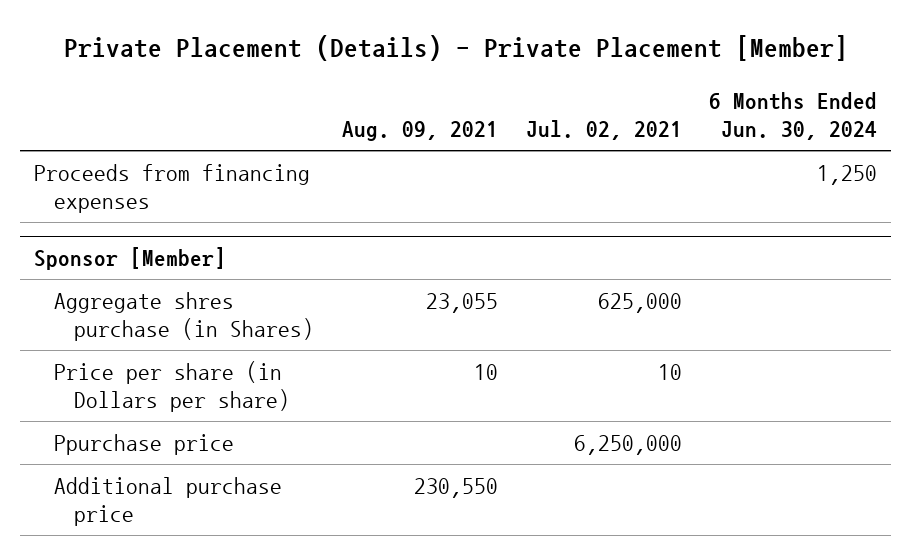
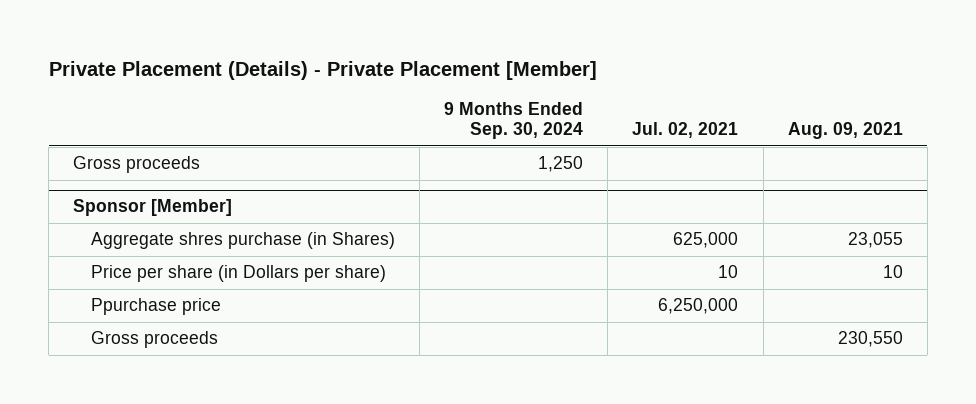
- | Aug. 09, 2021 | Jul. 02, 2021 | 6 Months Ended Jun. 30, 2024
+ | 9 Months Ended Sep. 30, 2024 | Jul. 02, 2021 | Aug. 09, 2021
- Proceeds from financing expenses | | | 1,250
+ Gross proceeds | 1,250 | |
@ Sponsor [Member]
- Additional purchase price | 230,550 | |
+ Gross proceeds | | | 230,550

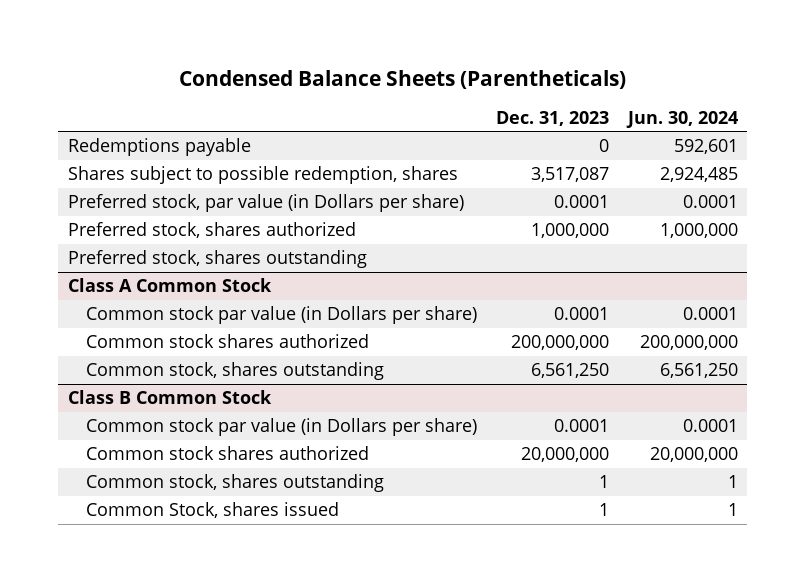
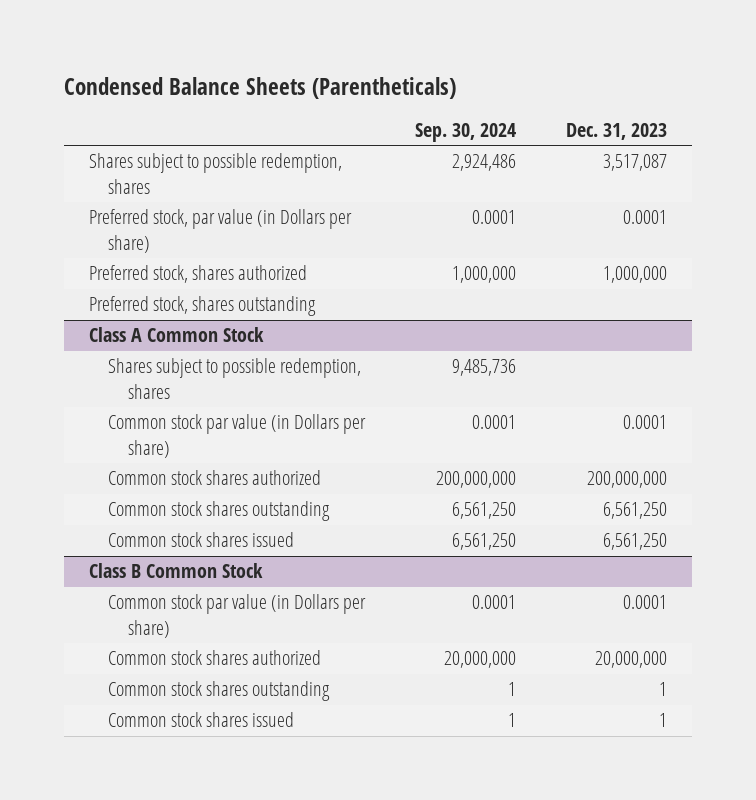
- | Dec. 31, 2023 | Jun. 30, 2024
+ | Sep. 30, 2024 | Dec. 31, 2023
- Redemptions payable | 0 | 592,601
@ Class A Common Stock
+ Shares subject to possible redemption, shares | 9,485,736 |
- Common stock, shares outstanding | 6,561,250 | 6,561,250
+ Common stock shares outstanding | 6,561,250 | 6,561,250
+ Common stock shares issued | 6,561,250 | 6,561,250
@ Class B Common Stock
- Common stock, shares outstanding | 1 | 1
- Common Stock, shares issued | 1 | 1
+ Common stock shares outstanding | 1 | 1
+ Common stock shares issued | 1 | 1

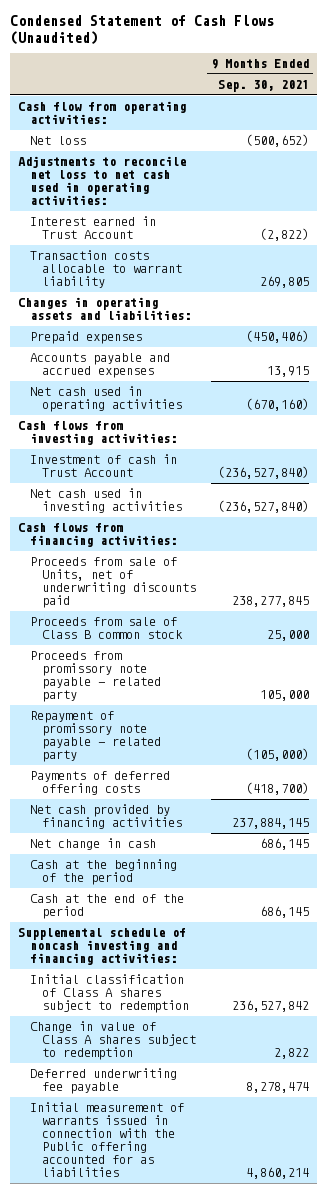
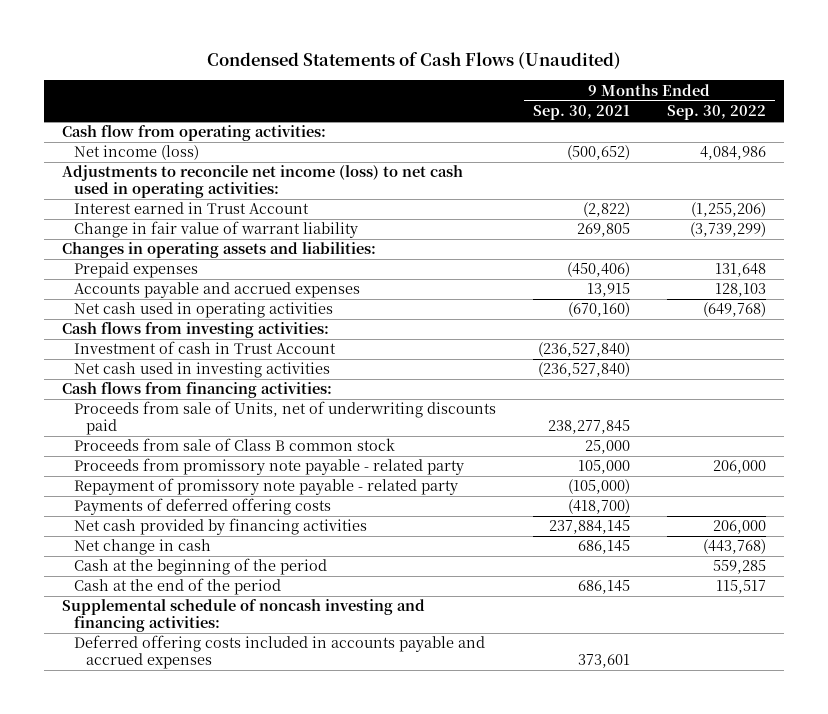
- Condensed Statement of Cash Flows (Unaudited)
+ Condensed Statements of Cash Flows (Unaudited)
- | 9 Months Ended Sep. 30, 2021
+ | 9 Months Ended Sep. 30, 2021 | 9 Months Ended Sep. 30, 2022
- Net loss | (500,652)
- Adjustments to reconcile net loss to net cash used in operating activities:
+ Net income (loss) | (500,652) | 4,084,986
+ Adjustments to reconcile net income (loss) to net cash used in operating activities:
- Transaction costs allocable to warrant liability | 269,805
+ Change in fair value of warrant liability | 269,805 | (3,739,299)
- Initial classification of Class A shares subject to redemption | 236,527,842
- Change in value of Class A shares subject to redemption | 2,822
- Deferred underwriting fee payable | 8,278,474
- Initial measurement of warrants issued in connection with the Public offering accounted for as liabilities | 4,860,214
+ Deferred offering costs included in accounts payable and accrued expenses | 373,601 |

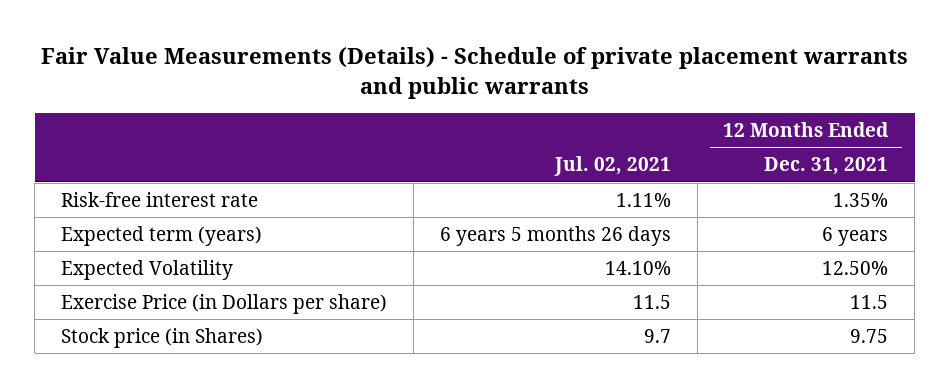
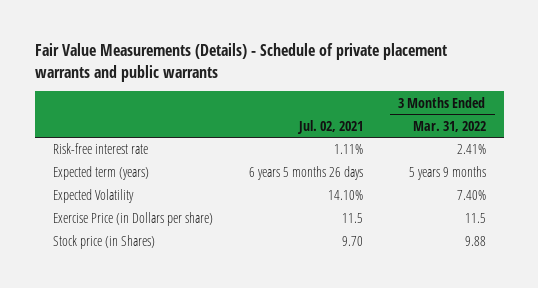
- | Jul. 02, 2021 | 12 Months Ended Dec. 31, 2021
+ | Jul. 02, 2021 | 3 Months Ended Mar. 31, 2022
- Stock price (in Shares) | 9.7 | 9.75
+ Stock price (in Shares) | 9.70 | 9.88

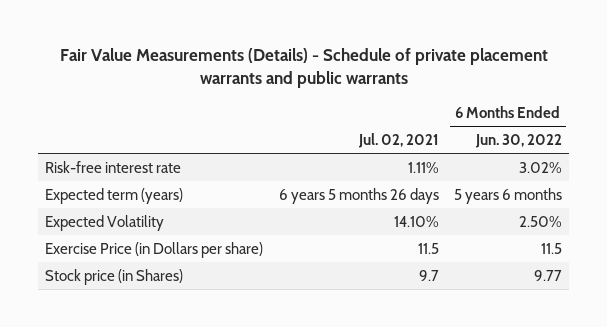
- | Jul. 02, 2021 | 3 Months Ended Mar. 31, 2022
+ | Jul. 02, 2021 | 6 Months Ended Jun. 30, 2022
- Stock price (in Shares) | 9.70 | 9.88
+ Stock price (in Shares) | 9.7 | 9.77

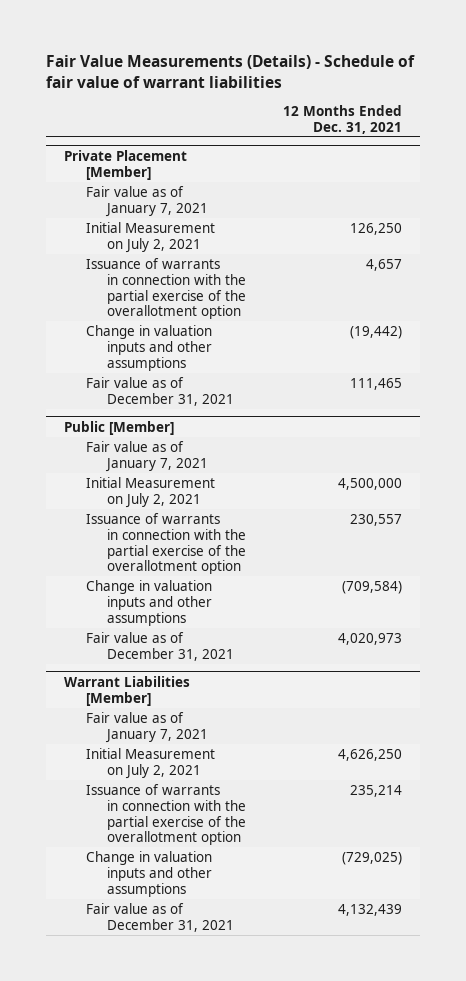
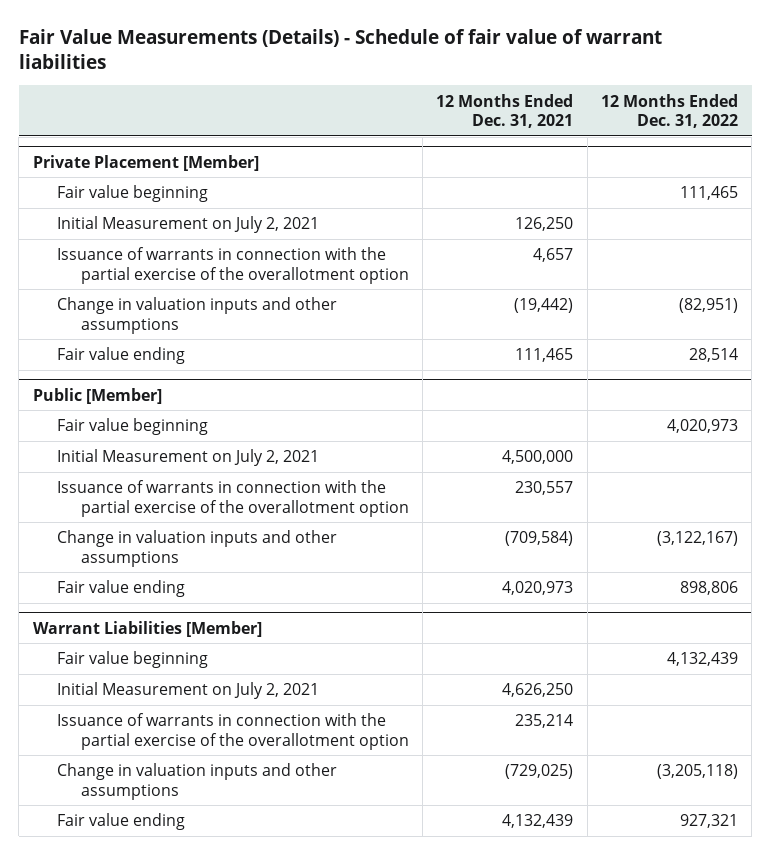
- | 12 Months Ended Dec. 31, 2021
+ | 12 Months Ended Dec. 31, 2021 | 12 Months Ended Dec. 31, 2022
@ Private Placement [Member]
- Fair value as of January 7, 2021
+ Fair value beginning | | 111,465
- Fair value as of December 31, 2021 | 111,465
+ Fair value ending | 111,465 | 28,514
@ Public [Member]
- Fair value as of January 7, 2021
+ Fair value beginning | | 4,020,973
- Fair value as of December 31, 2021 | 4,020,973
+ Fair value ending | 4,020,973 | 898,806
@ Warrant Liabilities [Member]
- Fair value as of January 7, 2021
+ Fair value beginning | | 4,132,439
- Fair value as of December 31, 2021 | 4,132,439
+ Fair value ending | 4,132,439 | 927,321

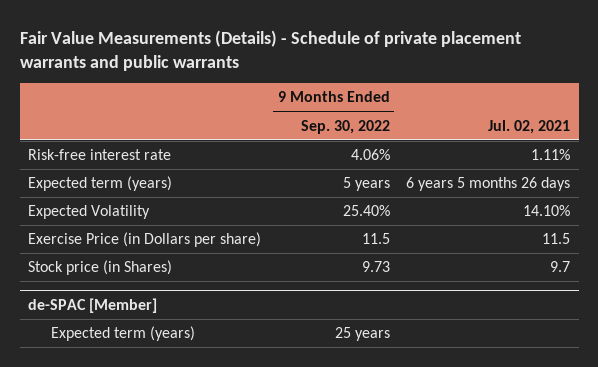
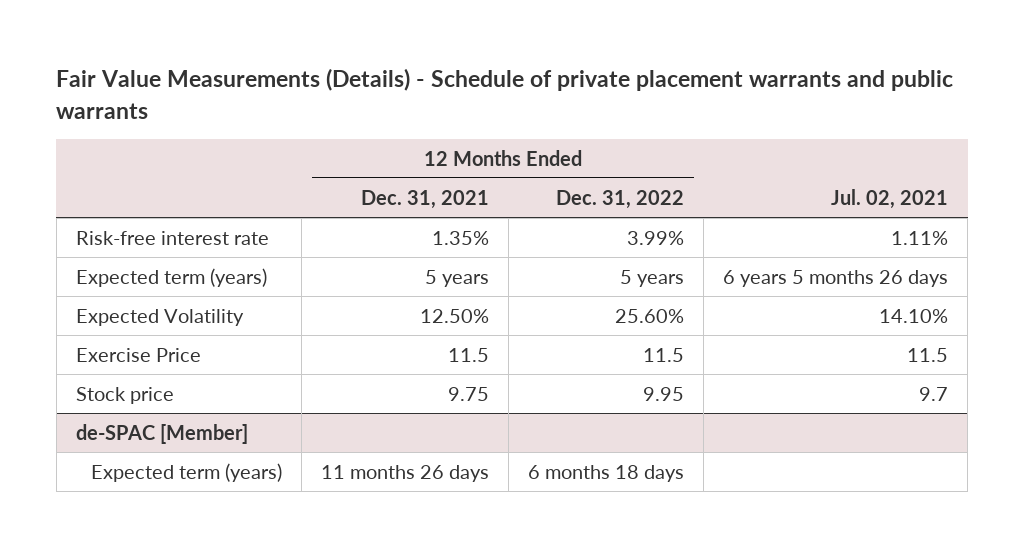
- | 9 Months Ended Sep. 30, 2022 | Jul. 02, 2021
+ | 12 Months Ended Dec. 31, 2021 | 12 Months Ended Dec. 31, 2022 | Jul. 02, 2021
- Exercise Price (in Dollars per share) | 11.5 | 11.5
- Stock price (in Shares) | 9.73 | 9.7
+ Exercise Price | 11.5 | 11.5 | 11.5
+ Stock price | 9.75 | 9.95 | 9.7

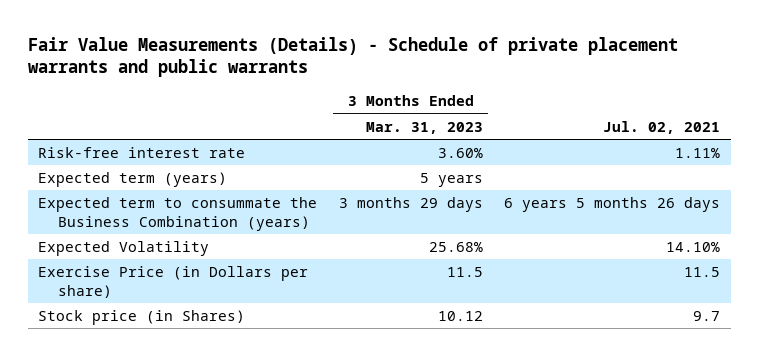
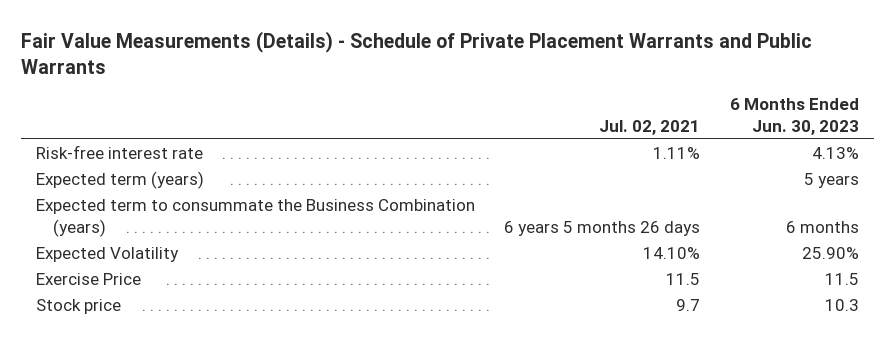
- Fair Value Measurements (Details) - Schedule of private placement warrants and public warrants
+ Fair Value Measurements (Details) - Schedule of Private Placement Warrants and Public Warrants
- | 3 Months Ended Mar. 31, 2023 | Jul. 02, 2021
+ | Jul. 02, 2021 | 6 Months Ended Jun. 30, 2023
- Exercise Price (in Dollars per share) | 11.5 | 11.5
- Stock price (in Shares) | 10.12 | 9.7
+ Exercise Price | 11.5 | 11.5
+ Stock price | 9.7 | 10.3

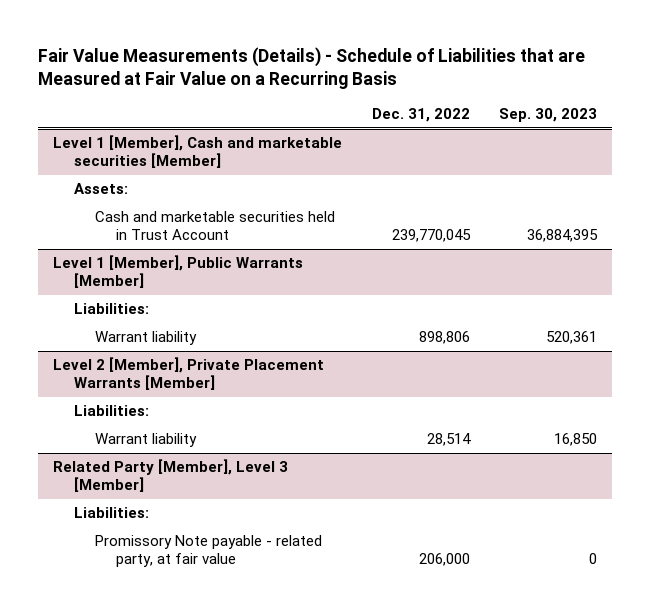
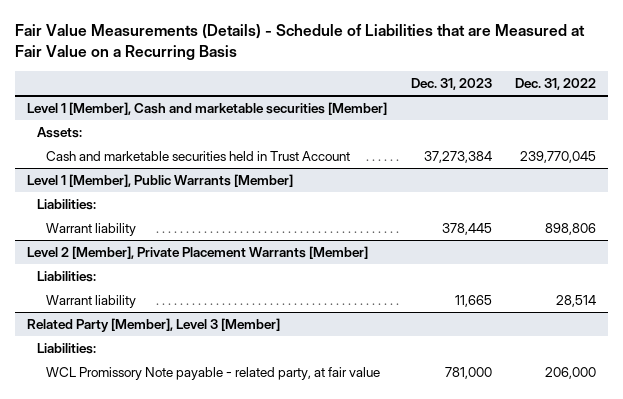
- | Dec. 31, 2022 | Sep. 30, 2023
+ | Dec. 31, 2023 | Dec. 31, 2022
@ Related Party [Member], Level 3 [Member]
- Promissory Note payable - related party, at fair value | 206,000 | 0
+ WCL Promissory Note payable - related party, at fair value | 781,000 | 206,000

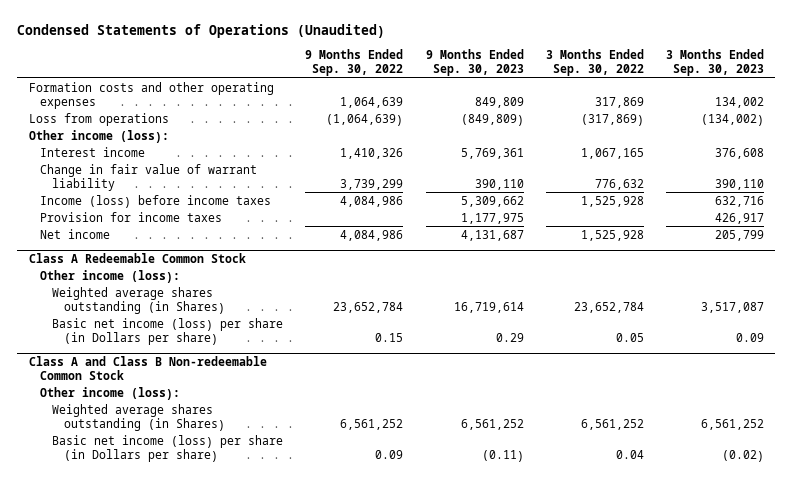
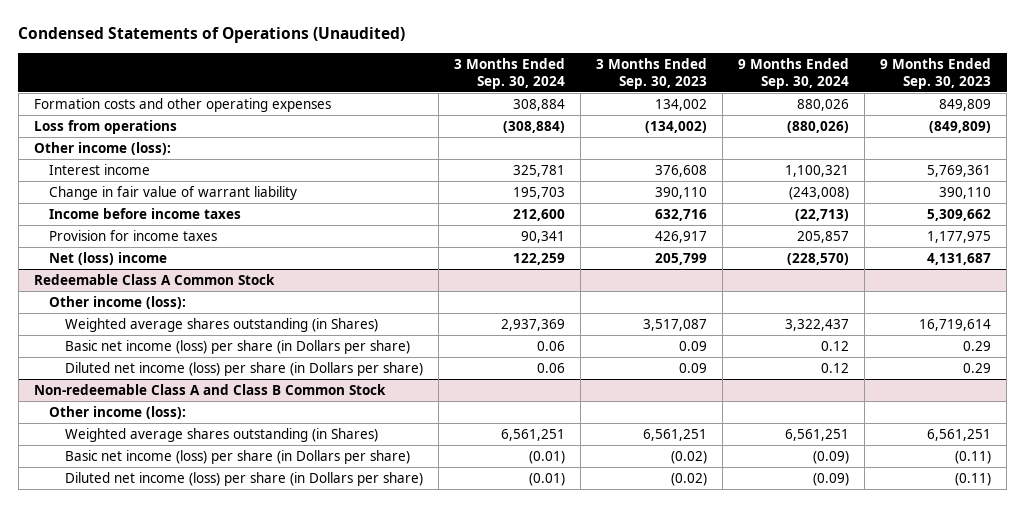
- | 9 Months Ended Sep. 30, 2022 | 9 Months Ended Sep. 30, 2023 | 3 Months Ended Sep. 30, 2022 | 3 Months Ended Sep. 30, 2023
+ | 3 Months Ended Sep. 30, 2024 | 3 Months Ended Sep. 30, 2023 | 9 Months Ended Sep. 30, 2024 | 9 Months Ended Sep. 30, 2023
- Income (loss) before income taxes | 4,084,986 | 5,309,662 | 1,525,928 | 632,716
+ Income before income taxes | 212,600 | 632,716 | (22,713) | 5,309,662
- Net income | 4,084,986 | 4,131,687 | 1,525,928 | 205,799
- Class A Redeemable Common Stock
+ Net (loss) income | 122,259 | 205,799 | (228,570) | 4,131,687
+ Redeemable Class A Common Stock
- Class A and Class B Non-redeemable Common Stock
+ Diluted net income (loss) per share (in Dollars per share) | 0.06 | 0.09 | 0.12 | 0.29
+ Non-redeemable Class A and Class B Common Stock
- Weighted average shares outstanding (in Shares) | 6,561,252 | 6,561,252 | 6,561,252 | 6,561,252
+ Weighted average shares outstanding (in Shares) | 6,561,251 | 6,561,251 | 6,561,251 | 6,561,251
+ Diluted net income (loss) per share (in Dollars per share) | (0.01) | (0.02) | (0.09) | (0.11)

